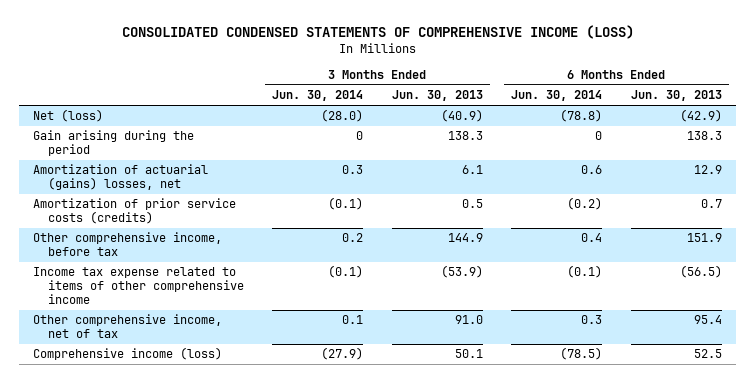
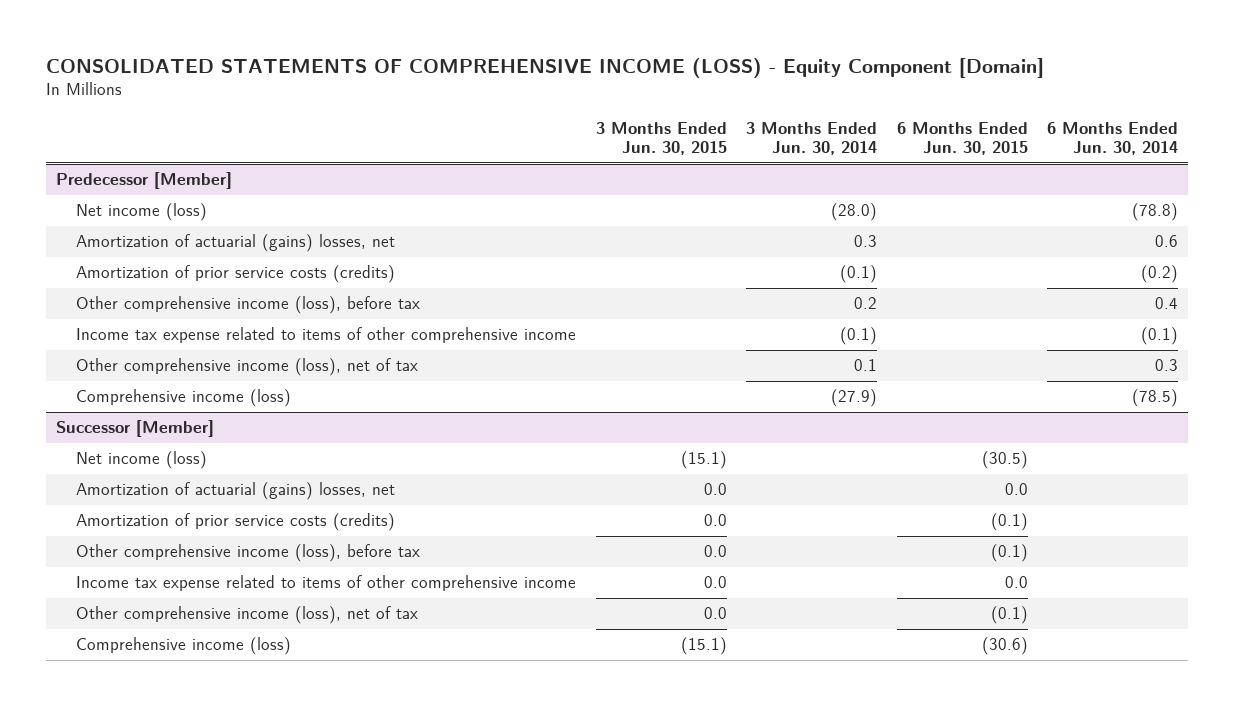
- CONSOLIDATED CONDENSED STATEMENTS OF COMPREHENSIVE INCOME (LOSS)
+ CONSOLIDATED STATEMENTS OF COMPREHENSIVE INCOME (LOSS) - Equity Component [Domain]
- | 3 Months Ended Jun. 30, 2014 | 3 Months Ended Jun. 30, 2013 | 6 Months Ended Jun. 30, 2014 | 6 Months Ended Jun. 30, 2013
+ | 3 Months Ended Jun. 30, 2015 | 3 Months Ended Jun. 30, 2014 | 6 Months Ended Jun. 30, 2015 | 6 Months Ended Jun. 30, 2014
- Net (loss) | (28.0) | (40.9) | (78.8) | (42.9)
- Gain arising during the period | 0 | 138.3 | 0 | 138.3
+ Predecessor [Member]
+ Net income (loss) | | (28.0) | | (78.8)
- Other comprehensive income, before tax | 0.2 | 144.9 | 0.4 | 151.9
+ Other comprehensive income (loss), before tax | | 0.2 | | 0.4
- Other comprehensive income, net of tax | 0.1 | 91.0 | 0.3 | 95.4
+ Other comprehensive income (loss), net of tax | | 0.1 | | 0.3
+ Successor [Member]
+ Net income (loss) | (15.1) | | (30.5) |
+ Amortization of actuarial (gains) losses, net | 0.0 | | 0.0 |
+ Amortization of prior service costs (credits) | 0.0 | | (0.1) |
+ Other comprehensive income (loss), before tax | 0.0 | | (0.1) |
+ Income tax expense related to items of other comprehensive income | 0.0 | | 0.0 |
+ Other comprehensive income (loss), net of tax | 0.0 | | (0.1) |
+ Comprehensive income (loss) | (15.1) | | (30.6) |

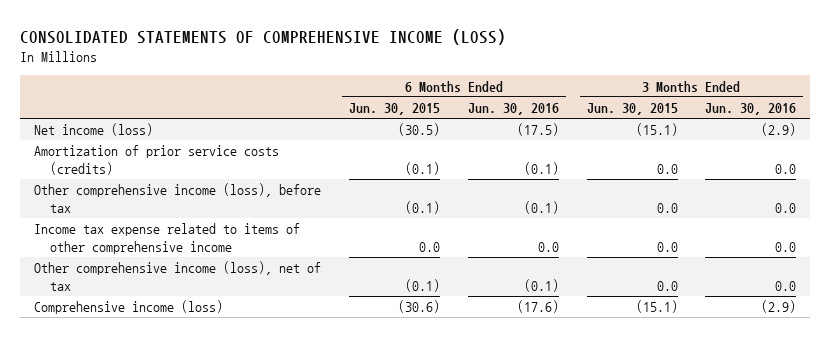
- CONSOLIDATED STATEMENTS OF COMPREHENSIVE INCOME (LOSS) - Equity Component [Domain]
+ CONSOLIDATED STATEMENTS OF COMPREHENSIVE INCOME (LOSS)
- | 3 Months Ended Jun. 30, 2015 | 3 Months Ended Jun. 30, 2014 | 6 Months Ended Jun. 30, 2015 | 6 Months Ended Jun. 30, 2014
+ | 6 Months Ended Jun. 30, 2015 | 6 Months Ended Jun. 30, 2016 | 3 Months Ended Jun. 30, 2015 | 3 Months Ended Jun. 30, 2016
- Predecessor [Member]
- Net income (loss) | | (28.0) | | (78.8)
- Amortization of actuarial (gains) losses, net | | 0.3 | | 0.6
- Amortization of prior service costs (credits) | | (0.1) | | (0.2)
- Other comprehensive income (loss), before tax | | 0.2 | | 0.4
- Income tax expense related to items of other comprehensive income | | (0.1) | | (0.1)
- Other comprehensive income (loss), net of tax | | 0.1 | | 0.3
- Comprehensive income (loss) | | (27.9) | | (78.5)
- Successor [Member]
- Amortization of actuarial (gains) losses, net | 0.0 | | 0.0 |

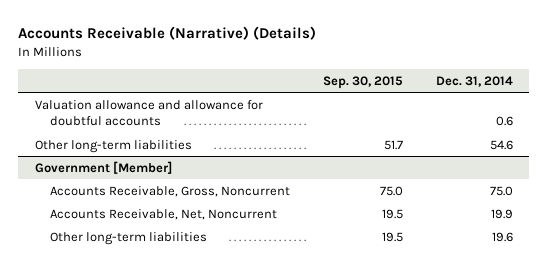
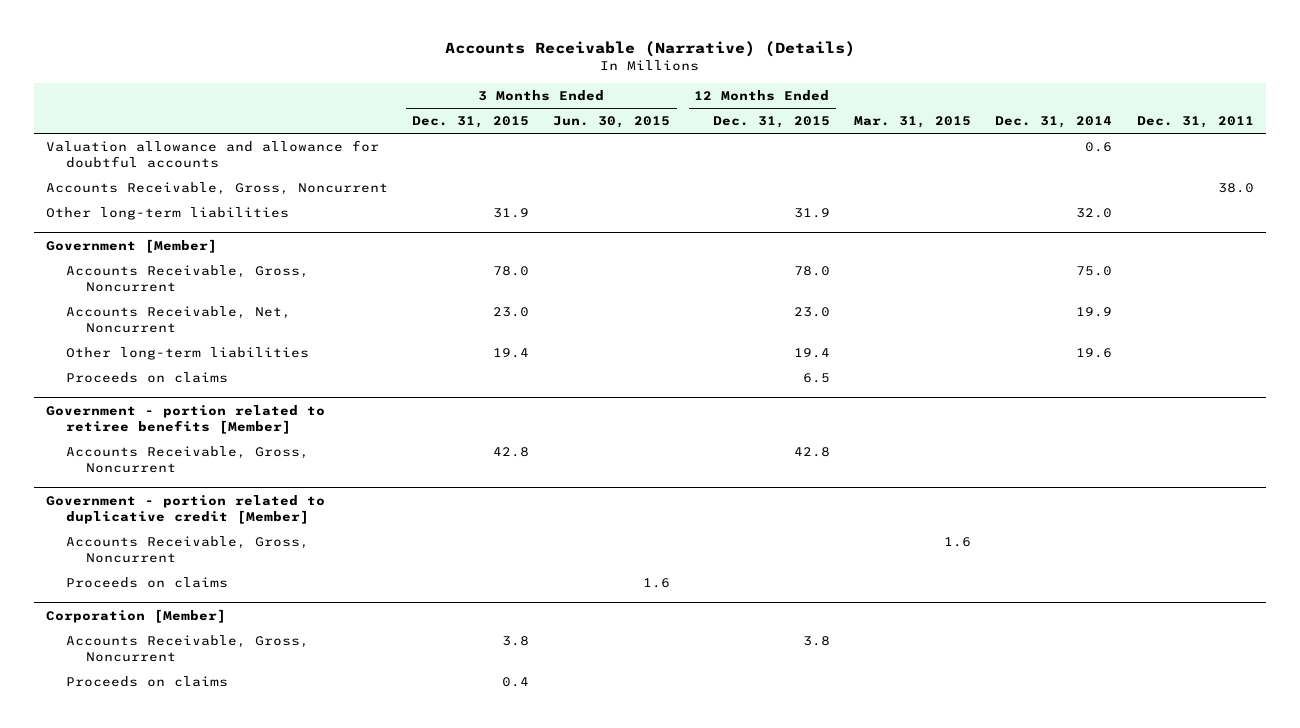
- | Sep. 30, 2015 | Dec. 31, 2014
+ | 3 Months Ended Dec. 31, 2015 | 3 Months Ended Jun. 30, 2015 | 12 Months Ended Dec. 31, 2015 | Mar. 31, 2015 | Dec. 31, 2014 | Dec. 31, 2011
- Other long-term liabilities | 51.7 | 54.6
+ Accounts Receivable, Gross, Noncurrent | | | | | | 38.0
+ Other long-term liabilities | 31.9 | | 31.9 | | 32.0 |
@ Government [Member]
+ Proceeds on claims | | | 6.5 | | |
+ Government - portion related to retiree benefits [Member]
+ Accounts Receivable, Gross, Noncurrent | 42.8 | | 42.8 | | |
+ Government - portion related to duplicative credit [Member]
+ Accounts Receivable, Gross, Noncurrent | | | | 1.6 | |
+ Proceeds on claims | | 1.6 | | | |
+ Corporation [Member]
+ Accounts Receivable, Gross, Noncurrent | 3.8 | | 3.8 | | |
+ Proceeds on claims | 0.4 | | | | |

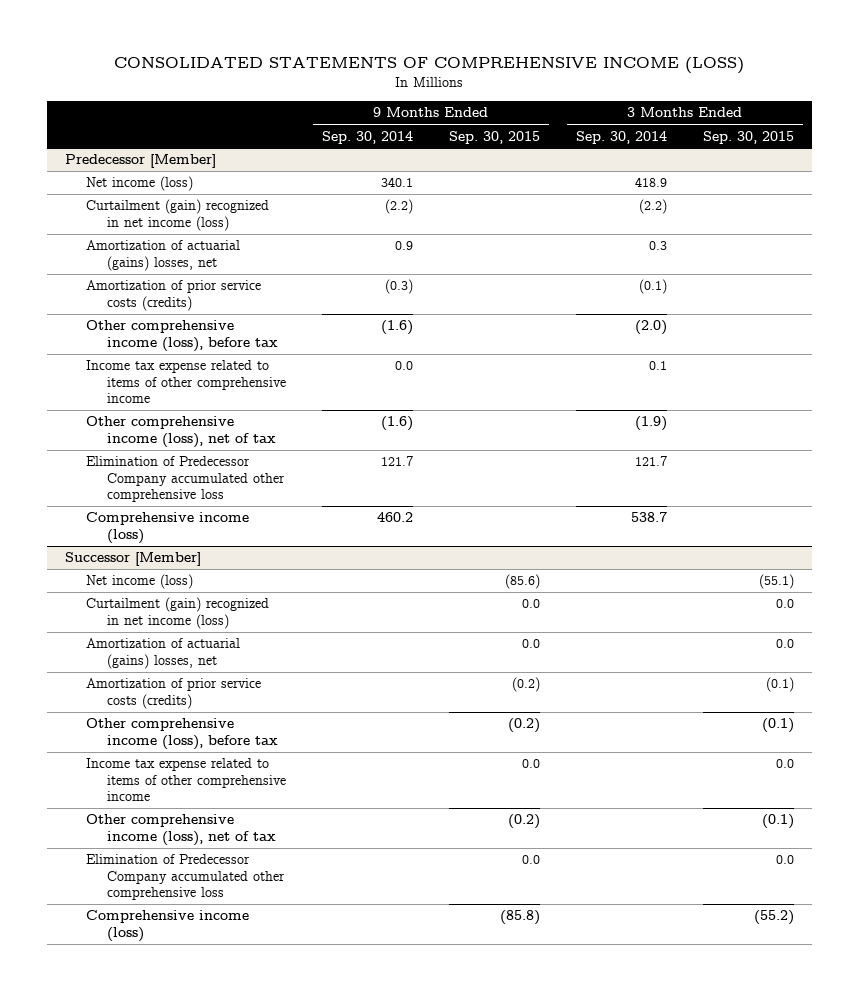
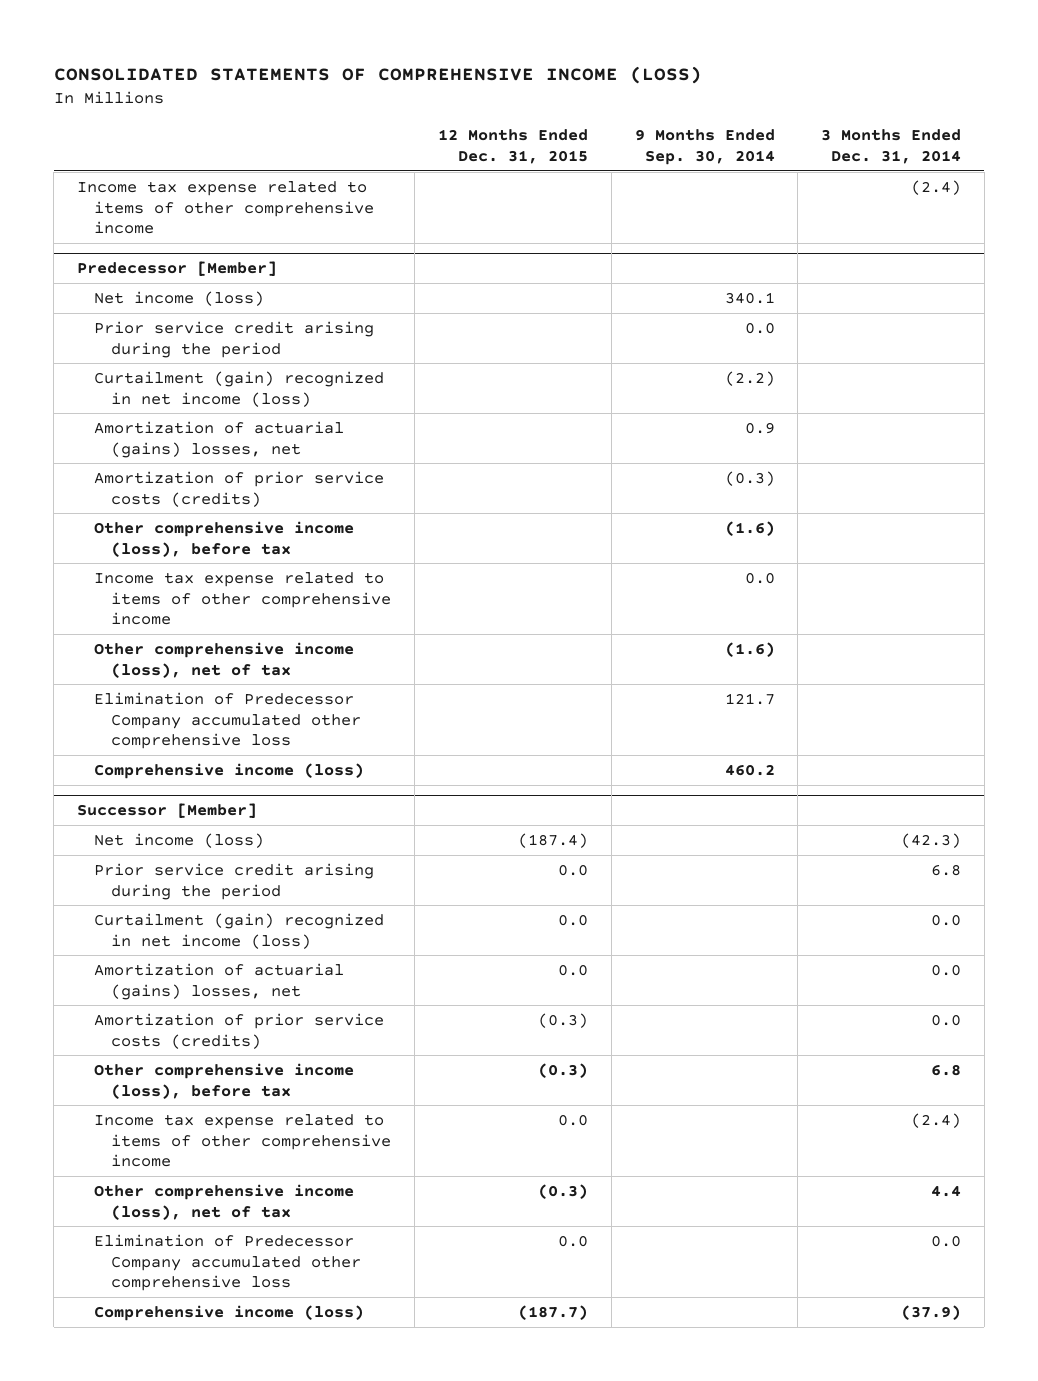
- | 9 Months Ended Sep. 30, 2014 | 9 Months Ended Sep. 30, 2015 | 3 Months Ended Sep. 30, 2014 | 3 Months Ended Sep. 30, 2015
+ | 12 Months Ended Dec. 31, 2015 | 9 Months Ended Sep. 30, 2014 | 3 Months Ended Dec. 31, 2014
+ Income tax expense related to items of other comprehensive income | | | (2.4)
@ Predecessor [Member]
+ Prior service credit arising during the period | | 0.0 |
@ Successor [Member]
+ Prior service credit arising during the period | 0.0 | | 6.8

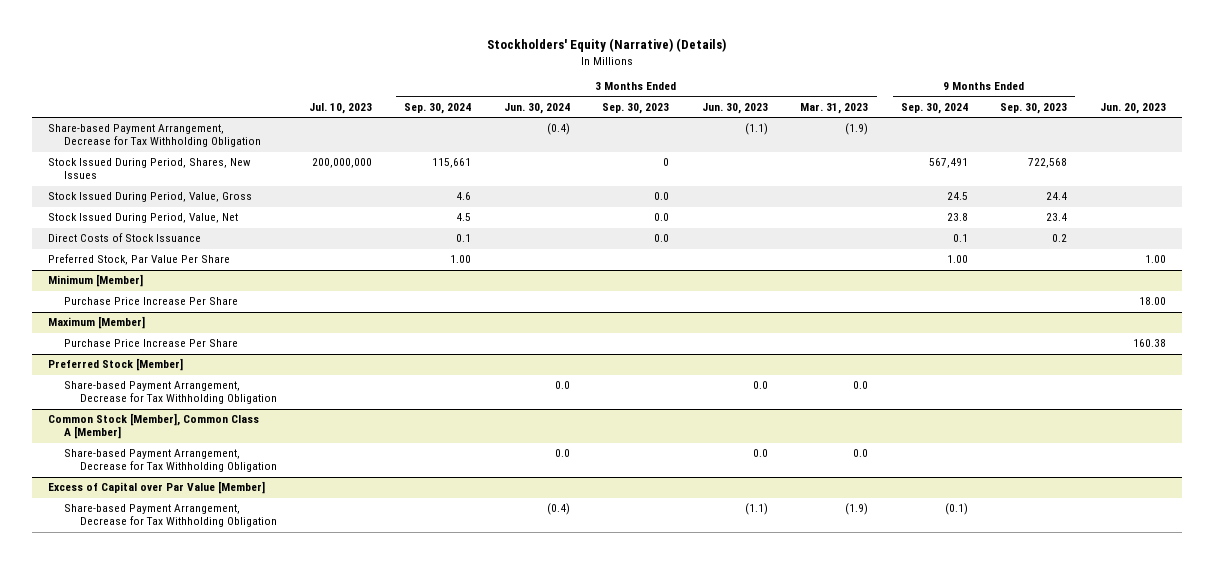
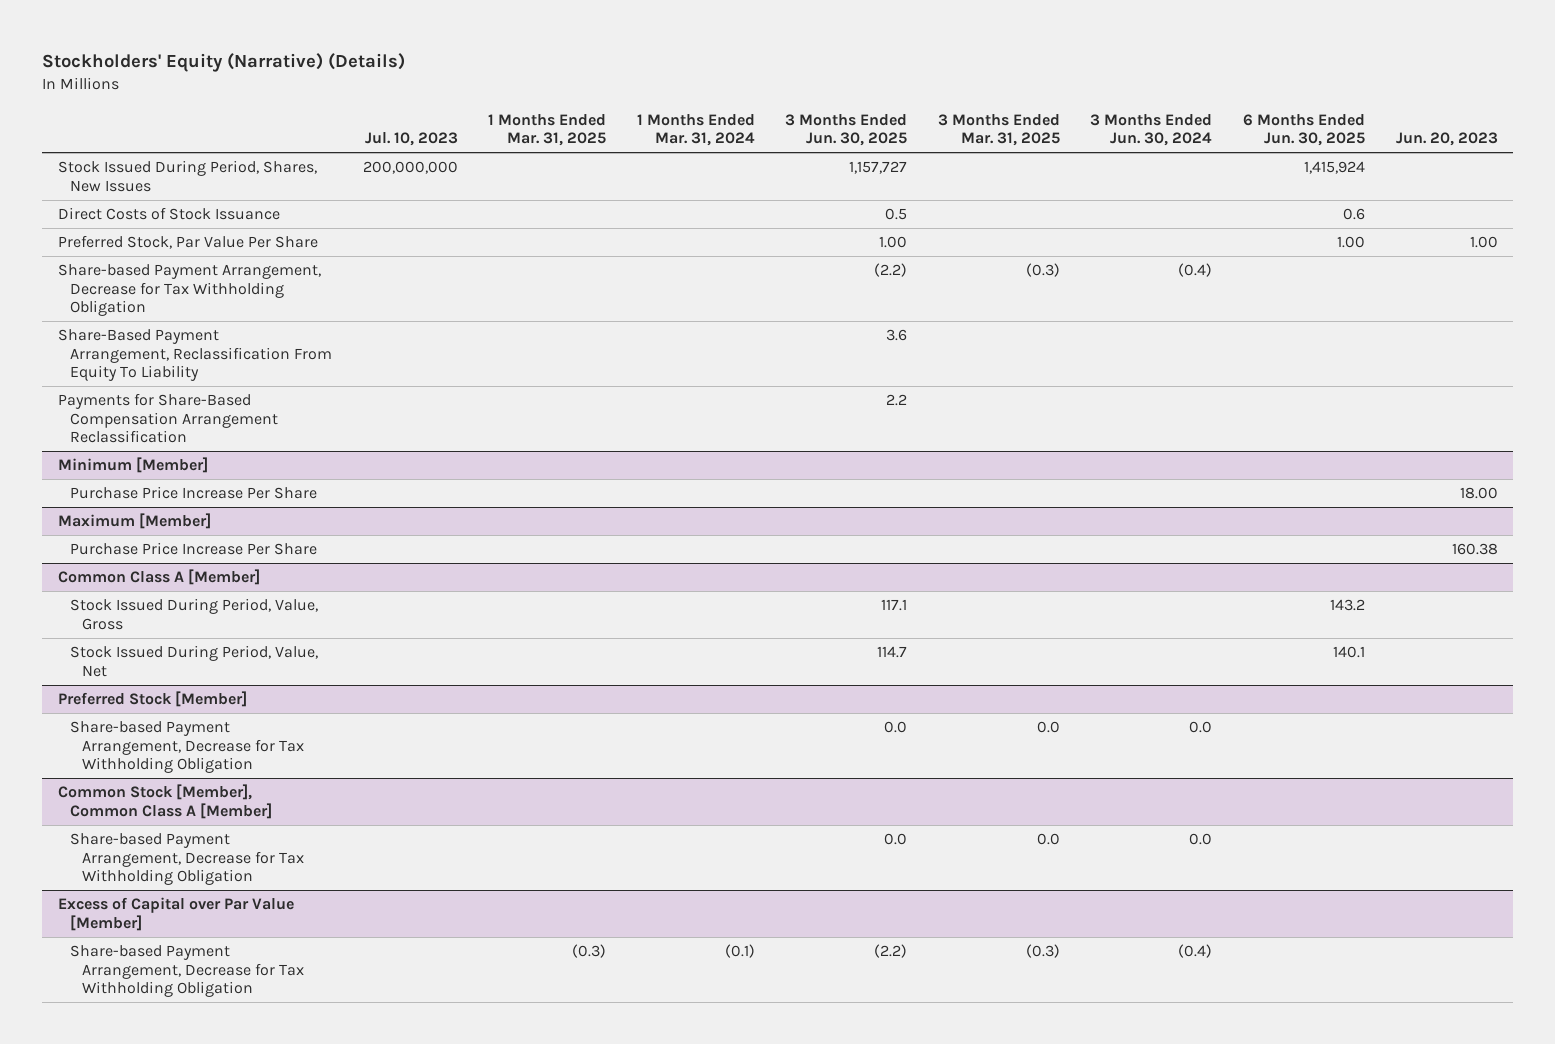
- | Jul. 10, 2023 | 3 Months Ended Sep. 30, 2024 | 3 Months Ended Jun. 30, 2024 | 3 Months Ended Sep. 30, 2023 | 3 Months Ended Jun. 30, 2023 | 3 Months Ended Mar. 31, 2023 | 9 Months Ended Sep. 30, 2024 | 9 Months Ended Sep. 30, 2023 | Jun. 20, 2023
+ | Jul. 10, 2023 | 1 Months Ended Mar. 31, 2025 | 1 Months Ended Mar. 31, 2024 | 3 Months Ended Jun. 30, 2025 | 3 Months Ended Mar. 31, 2025 | 3 Months Ended Jun. 30, 2024 | 6 Months Ended Jun. 30, 2025 | Jun. 20, 2023
- Stock Issued During Period, Value, Gross | | 4.6 | | 0.0 | | | 24.5 | 24.4 |
- Stock Issued During Period, Value, Net | | 4.5 | | 0.0 | | | 23.8 | 23.4 |
moved down: Share-based Payment Arrangement, Decrease for Tax Withholding Obligation | | | | (2.2) | (0.3) | (0.4) | |
+ Share-Based Payment Arrangement, Reclassification From Equity To Liability | | | | 3.6 | | | |
+ Payments for Share-Based Compensation Arrangement Reclassification | | | | 2.2 | | | |
+ Common Class A [Member]
+ Stock Issued During Period, Value, Gross | | | | 117.1 | | | 143.2 |
+ Stock Issued During Period, Value, Net | | | | 114.7 | | | 140.1 |

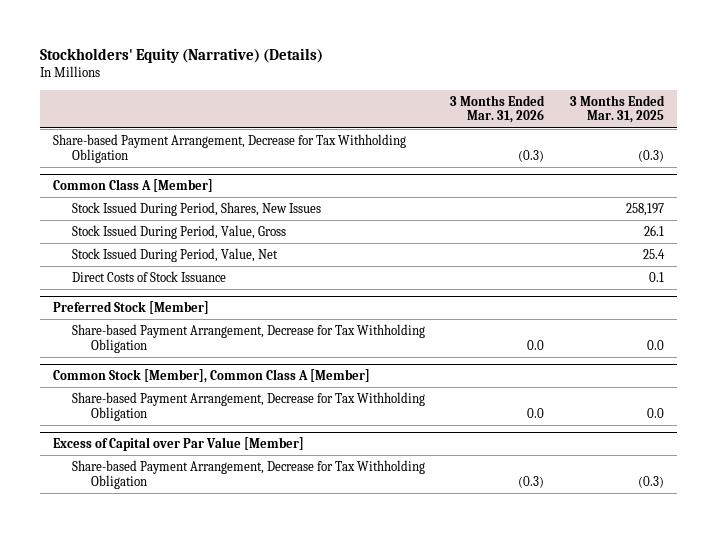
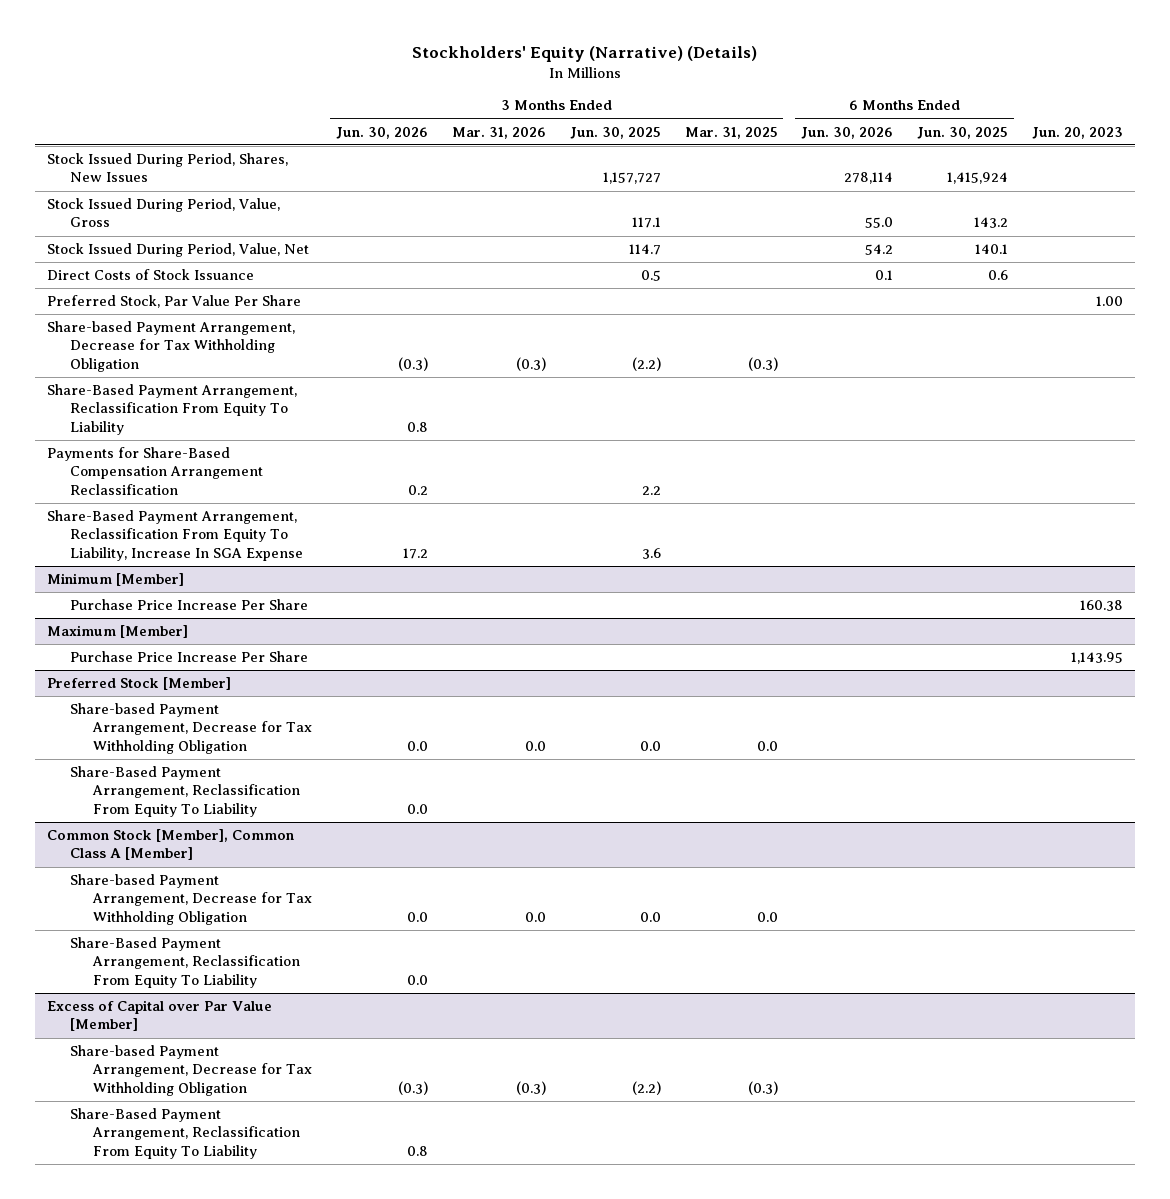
- | 3 Months Ended Mar. 31, 2026 | 3 Months Ended Mar. 31, 2025
+ | 3 Months Ended Jun. 30, 2026 | 3 Months Ended Mar. 31, 2026 | 3 Months Ended Jun. 30, 2025 | 3 Months Ended Mar. 31, 2025 | 6 Months Ended Jun. 30, 2026 | 6 Months Ended Jun. 30, 2025 | Jun. 20, 2023
+ Stock Issued During Period, Shares, New Issues | | | 1,157,727 | | 278,114 | 1,415,924 |
+ Stock Issued During Period, Value, Gross | | | 117.1 | | 55.0 | 143.2 |
+ Stock Issued During Period, Value, Net | | | 114.7 | | 54.2 | 140.1 |
+ Direct Costs of Stock Issuance | | | 0.5 | | 0.1 | 0.6 |
+ Preferred Stock, Par Value Per Share | | | | | | | 1.00
- Common Class A [Member]
- Stock Issued During Period, Shares, New Issues | | 258,197
- Stock Issued During Period, Value, Gross | | 26.1
- Stock Issued During Period, Value, Net | | 25.4
- Direct Costs of Stock Issuance | | 0.1
+ Share-Based Payment Arrangement, Reclassification From Equity To Liability | 0.8 | | | | | |
+ Payments for Share-Based Compensation Arrangement Reclassification | 0.2 | | 2.2 | | | |
+ Share-Based Payment Arrangement, Reclassification From Equity To Liability, Increase In SGA Expense | 17.2 | | 3.6 | | | |
+ Minimum [Member]
+ Purchase Price Increase Per Share | | | | | | | 160.38
+ Maximum [Member]
+ Purchase Price Increase Per Share | | | | | | | 1,143.95
@ Preferred Stock [Member]
+ Share-Based Payment Arrangement, Reclassification From Equity To Liability | 0.0 | | | | | |
@ Common Stock [Member], Common Class A [Member]
+ Share-Based Payment Arrangement, Reclassification From Equity To Liability | 0.0 | | | | | |
@ Excess of Capital over Par Value [Member]
+ Share-Based Payment Arrangement, Reclassification From Equity To Liability | 0.8 | | | | | |

